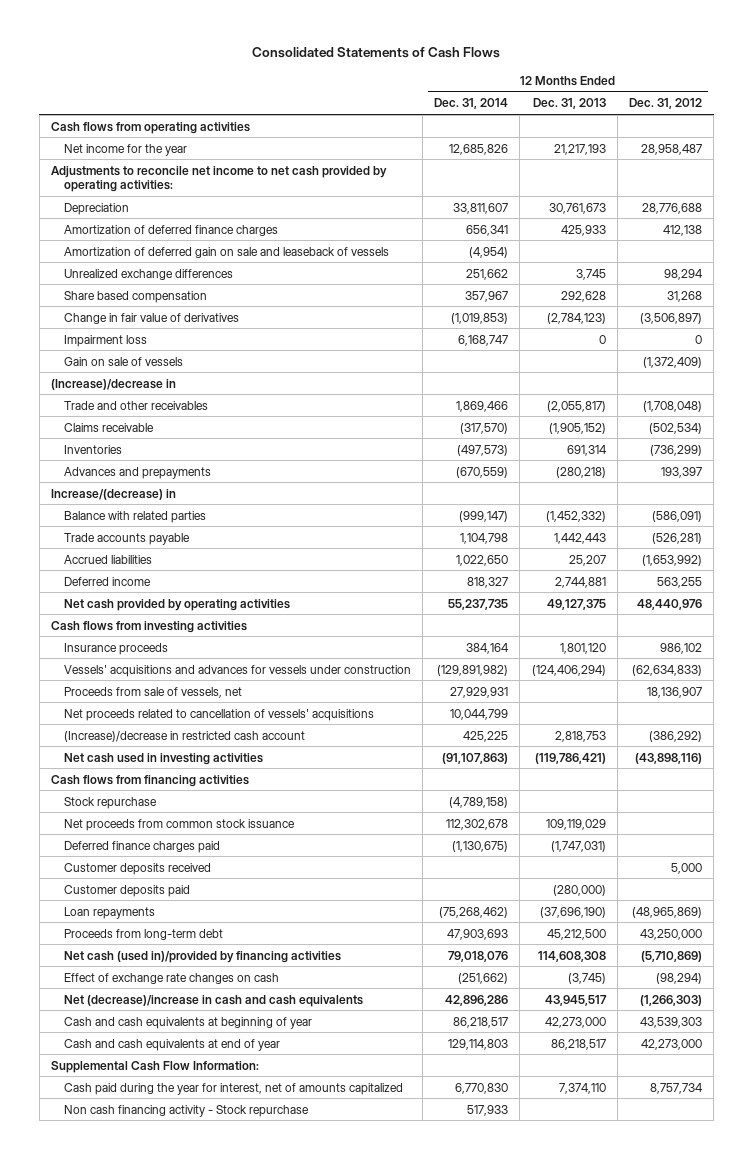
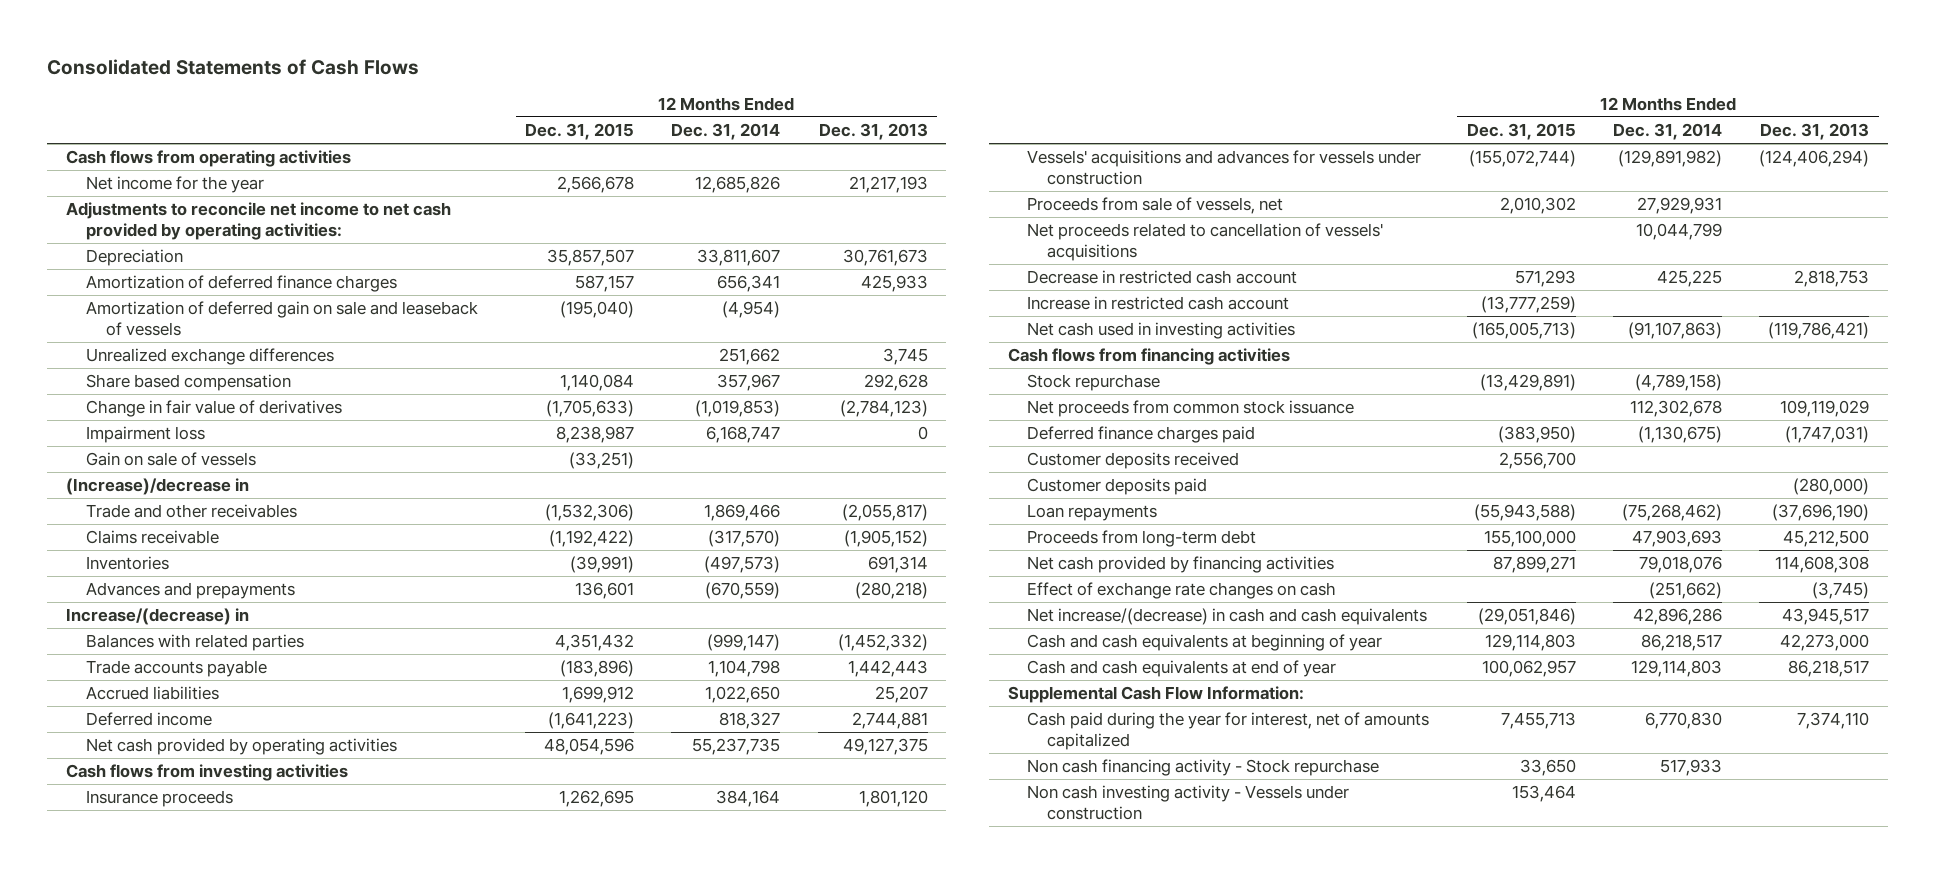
- | 12 Months Ended Dec. 31, 2014 | 12 Months Ended Dec. 31, 2013 | 12 Months Ended Dec. 31, 2012
+ | 12 Months Ended Dec. 31, 2015 | 12 Months Ended Dec. 31, 2014 | 12 Months Ended Dec. 31, 2013
- Balance with related parties | (999,147) | (1,452,332) | (586,091)
+ Balances with related parties | 4,351,432 | (999,147) | (1,452,332)
- (Increase)/decrease in restricted cash account | 425,225 | 2,818,753 | (386,292)
+ Decrease in restricted cash account | 571,293 | 425,225 | 2,818,753
+ Increase in restricted cash account | (13,777,259) | |
- Net cash (used in)/provided by financing activities | 79,018,076 | 114,608,308 | (5,710,869)
+ Net cash provided by financing activities | 87,899,271 | 79,018,076 | 114,608,308
- Net (decrease)/increase in cash and cash equivalents | 42,896,286 | 43,945,517 | (1,266,303)
+ Net increase/(decrease) in cash and cash equivalents | (29,051,846) | 42,896,286 | 43,945,517
+ Non cash investing activity - Vessels under construction | 153,464 | |

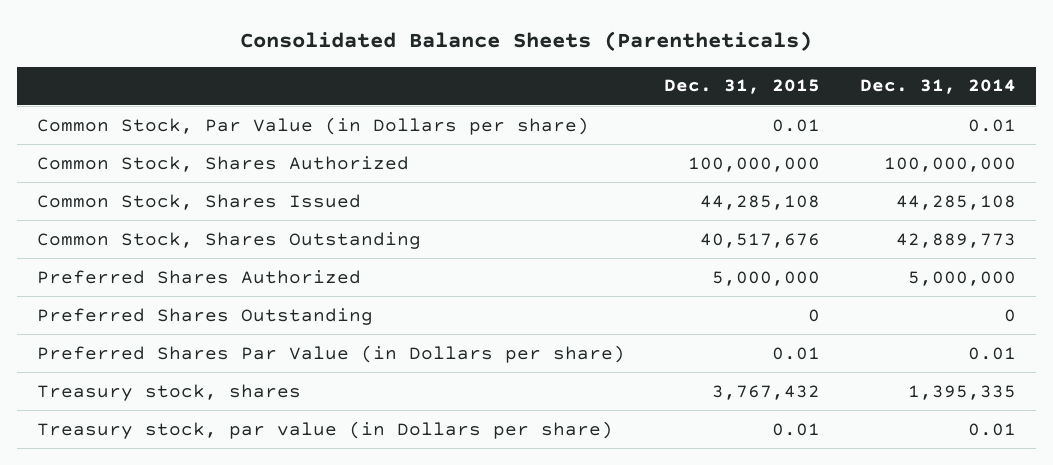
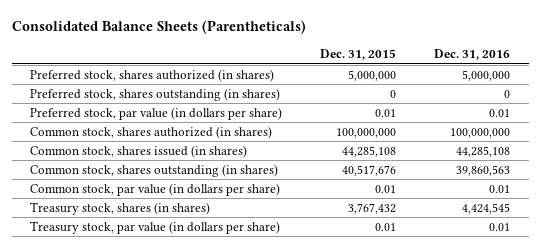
- | Dec. 31, 2015 | Dec. 31, 2014
+ | Dec. 31, 2015 | Dec. 31, 2016
- Common Stock, Par Value (in Dollars per share) | 0.01 | 0.01
- Common Stock, Shares Authorized | 100,000,000 | 100,000,000
- Common Stock, Shares Issued | 44,285,108 | 44,285,108
- Common Stock, Shares Outstanding | 40,517,676 | 42,889,773
- Preferred Shares Authorized | 5,000,000 | 5,000,000
- Preferred Shares Outstanding | 0 | 0
- Preferred Shares Par Value (in Dollars per share) | 0.01 | 0.01
- Treasury stock, shares | 3,767,432 | 1,395,335
- Treasury stock, par value (in Dollars per share) | 0.01 | 0.01
+ Preferred stock, shares authorized (in shares) | 5,000,000 | 5,000,000
+ Preferred stock, shares outstanding (in shares) | 0 | 0
+ Preferred stock, par value (in dollars per share) | 0.01 | 0.01
+ Common stock, shares authorized (in shares) | 100,000,000 | 100,000,000
+ Common stock, shares issued (in shares) | 44,285,108 | 44,285,108
+ Common stock, shares outstanding (in shares) | 40,517,676 | 39,860,563
+ Common stock, par value (in dollars per share) | 0.01 | 0.01
+ Treasury stock, shares (in shares) | 3,767,432 | 4,424,545
+ Treasury stock, par value (in dollars per share) | 0.01 | 0.01

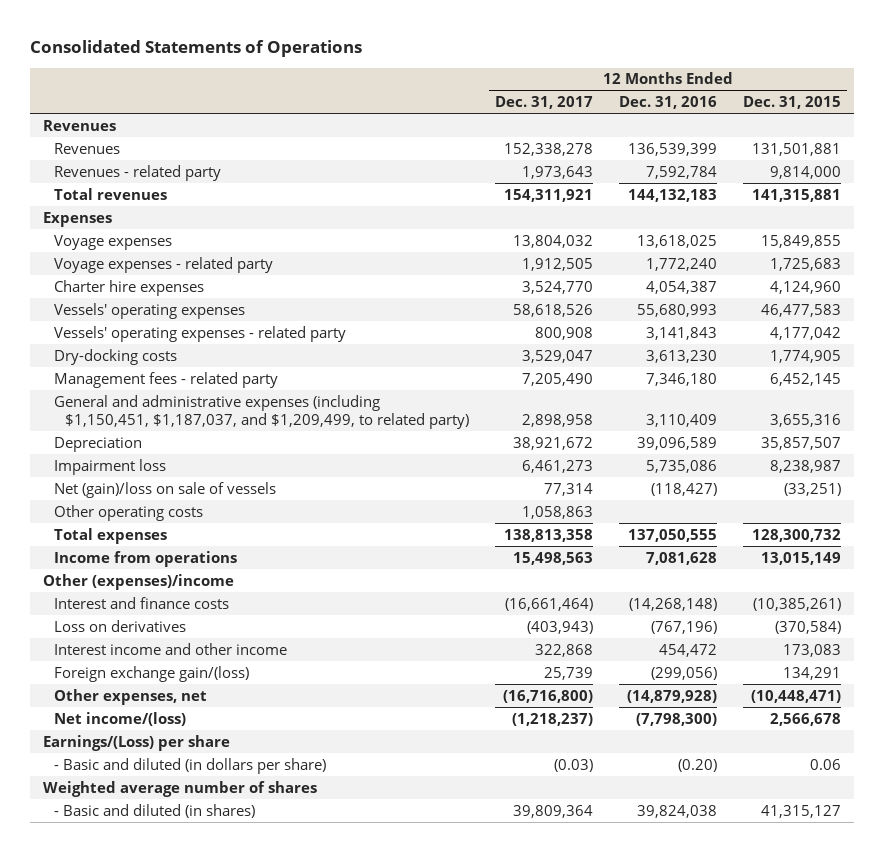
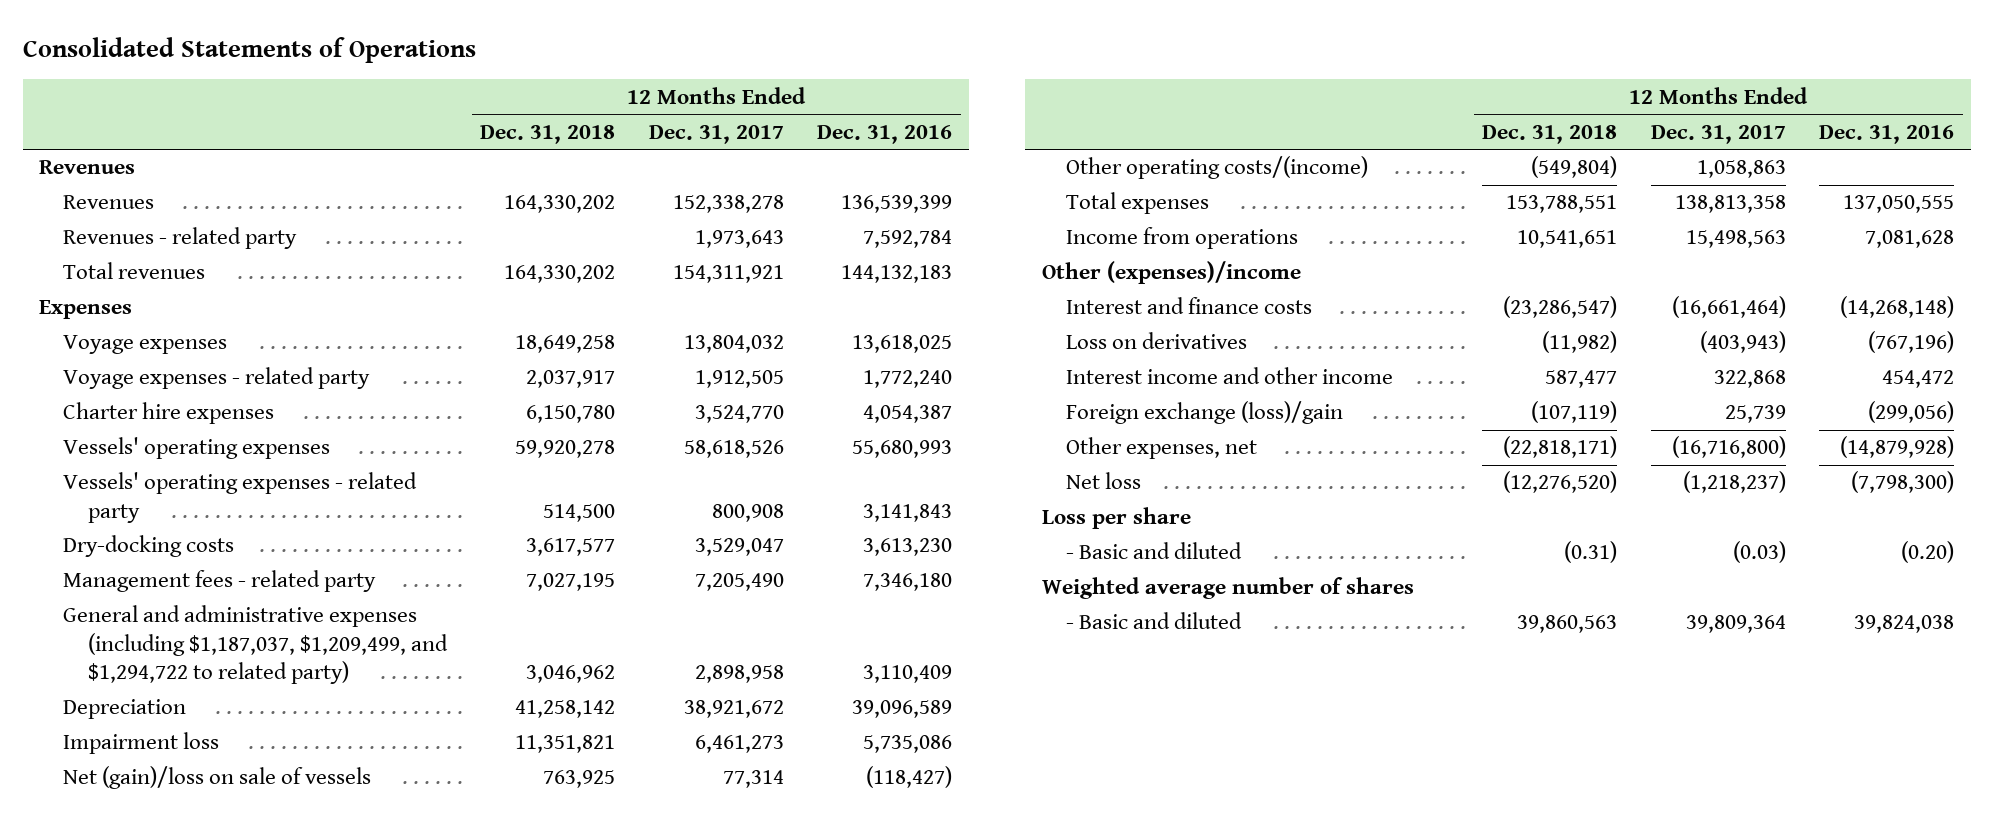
- | 12 Months Ended Dec. 31, 2017 | 12 Months Ended Dec. 31, 2016 | 12 Months Ended Dec. 31, 2015
+ | 12 Months Ended Dec. 31, 2018 | 12 Months Ended Dec. 31, 2017 | 12 Months Ended Dec. 31, 2016
- General and administrative expenses (including $1,150,451, $1,187,037, and $1,209,499, to related party) | 2,898,958 | 3,110,409 | 3,655,316
+ General and administrative expenses (including $1,187,037, $1,209,499, and $1,294,722 to related party) | 3,046,962 | 2,898,958 | 3,110,409
- Other operating costs | 1,058,863 | |
+ Other operating costs/(income) | (549,804) | 1,058,863 |
- Foreign exchange gain/(loss) | 25,739 | (299,056) | 134,291
+ Foreign exchange (loss)/gain | (107,119) | 25,739 | (299,056)
- Net income/(loss) | (1,218,237) | (7,798,300) | 2,566,678
- Earnings/(Loss) per share
- - Basic and diluted (in dollars per share) | (0.03) | (0.20) | 0.06
+ Net loss | (12,276,520) | (1,218,237) | (7,798,300)
+ Loss per share
+ - Basic and diluted | (0.31) | (0.03) | (0.20)
- - Basic and diluted (in shares) | 39,809,364 | 39,824,038 | 41,315,127
+ - Basic and diluted | 39,860,563 | 39,809,364 | 39,824,038

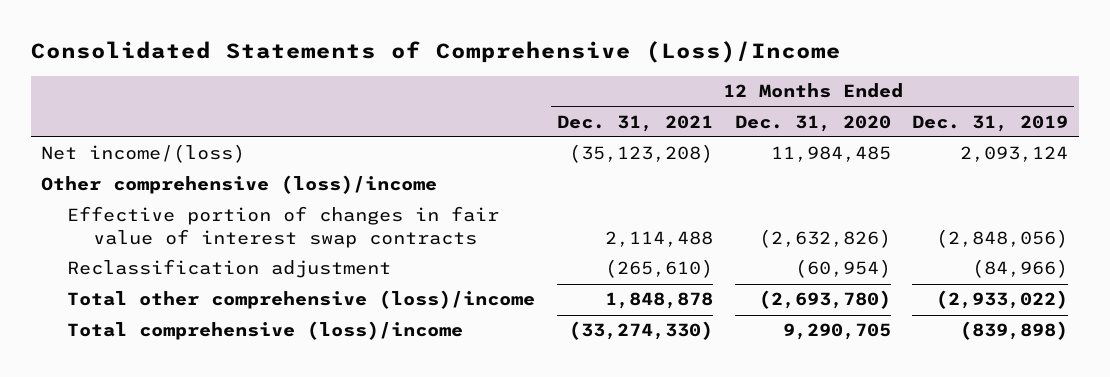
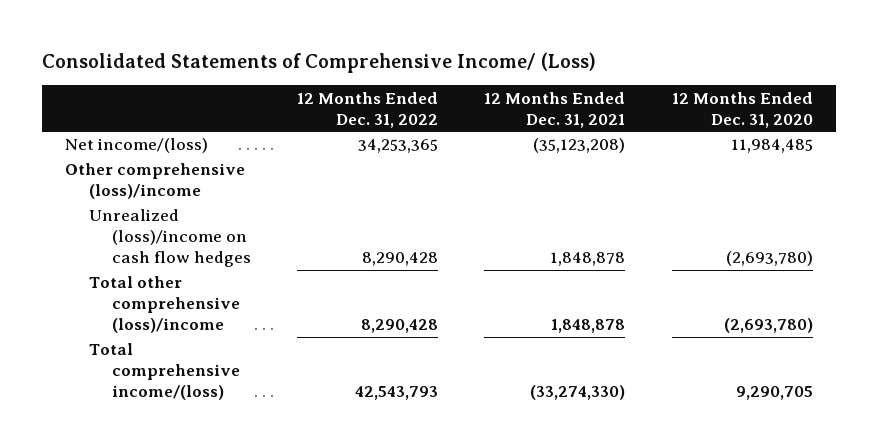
- Consolidated Statements of Comprehensive (Loss)/Income
+ Consolidated Statements of Comprehensive Income/ (Loss)
- | 12 Months Ended Dec. 31, 2021 | 12 Months Ended Dec. 31, 2020 | 12 Months Ended Dec. 31, 2019
+ | 12 Months Ended Dec. 31, 2022 | 12 Months Ended Dec. 31, 2021 | 12 Months Ended Dec. 31, 2020
- Effective portion of changes in fair value of interest swap contracts | 2,114,488 | (2,632,826) | (2,848,056)
- Reclassification adjustment | (265,610) | (60,954) | (84,966)
+ Unrealized (loss)/income on cash flow hedges | 8,290,428 | 1,848,878 | (2,693,780)
- Total comprehensive (loss)/income | (33,274,330) | 9,290,705 | (839,898)
+ Total comprehensive income/(loss) | 42,543,793 | (33,274,330) | 9,290,705

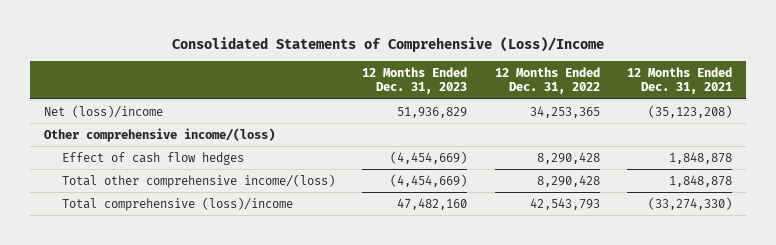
- Consolidated Statements of Comprehensive Income/ (Loss)
+ Consolidated Statements of Comprehensive (Loss)/Income
- | 12 Months Ended Dec. 31, 2022 | 12 Months Ended Dec. 31, 2021 | 12 Months Ended Dec. 31, 2020
+ | 12 Months Ended Dec. 31, 2023 | 12 Months Ended Dec. 31, 2022 | 12 Months Ended Dec. 31, 2021
- Net income/(loss) | 34,253,365 | (35,123,208) | 11,984,485
- Other comprehensive (loss)/income
- Unrealized (loss)/income on cash flow hedges | 8,290,428 | 1,848,878 | (2,693,780)
- Total other comprehensive (loss)/income | 8,290,428 | 1,848,878 | (2,693,780)
- Total comprehensive income/(loss) | 42,543,793 | (33,274,330) | 9,290,705
+ Net (loss)/income | 51,936,829 | 34,253,365 | (35,123,208)
+ Other comprehensive income/(loss)
+ Effect of cash flow hedges | (4,454,669) | 8,290,428 | 1,848,878
+ Total other comprehensive income/(loss) | (4,454,669) | 8,290,428 | 1,848,878
+ Total comprehensive (loss)/income | 47,482,160 | 42,543,793 | (33,274,330)

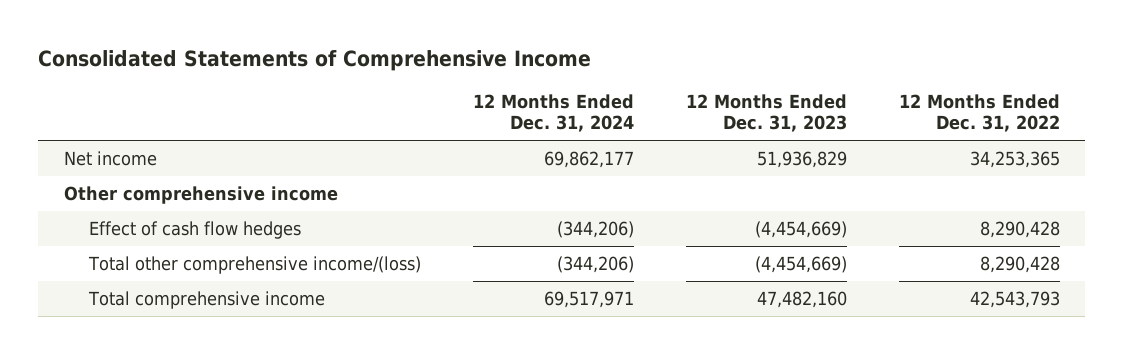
- Consolidated Statements of Comprehensive (Loss)/Income
+ Consolidated Statements of Comprehensive Income
- | 12 Months Ended Dec. 31, 2023 | 12 Months Ended Dec. 31, 2022 | 12 Months Ended Dec. 31, 2021
+ | 12 Months Ended Dec. 31, 2024 | 12 Months Ended Dec. 31, 2023 | 12 Months Ended Dec. 31, 2022
- Net (loss)/income | 51,936,829 | 34,253,365 | (35,123,208)
- Other comprehensive income/(loss)
+ Net income | 69,862,177 | 51,936,829 | 34,253,365
+ Other comprehensive income
- Total comprehensive (loss)/income | 47,482,160 | 42,543,793 | (33,274,330)
+ Total comprehensive income | 69,517,971 | 47,482,160 | 42,543,793

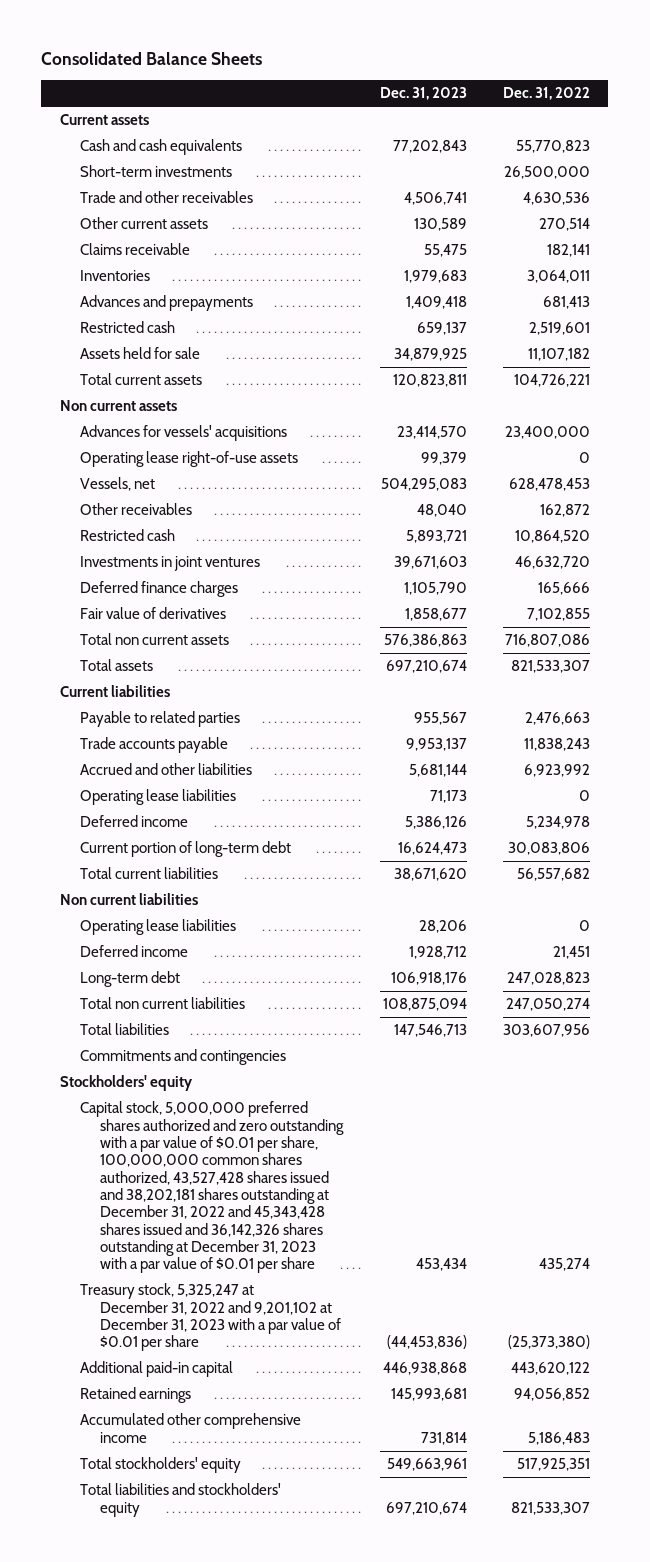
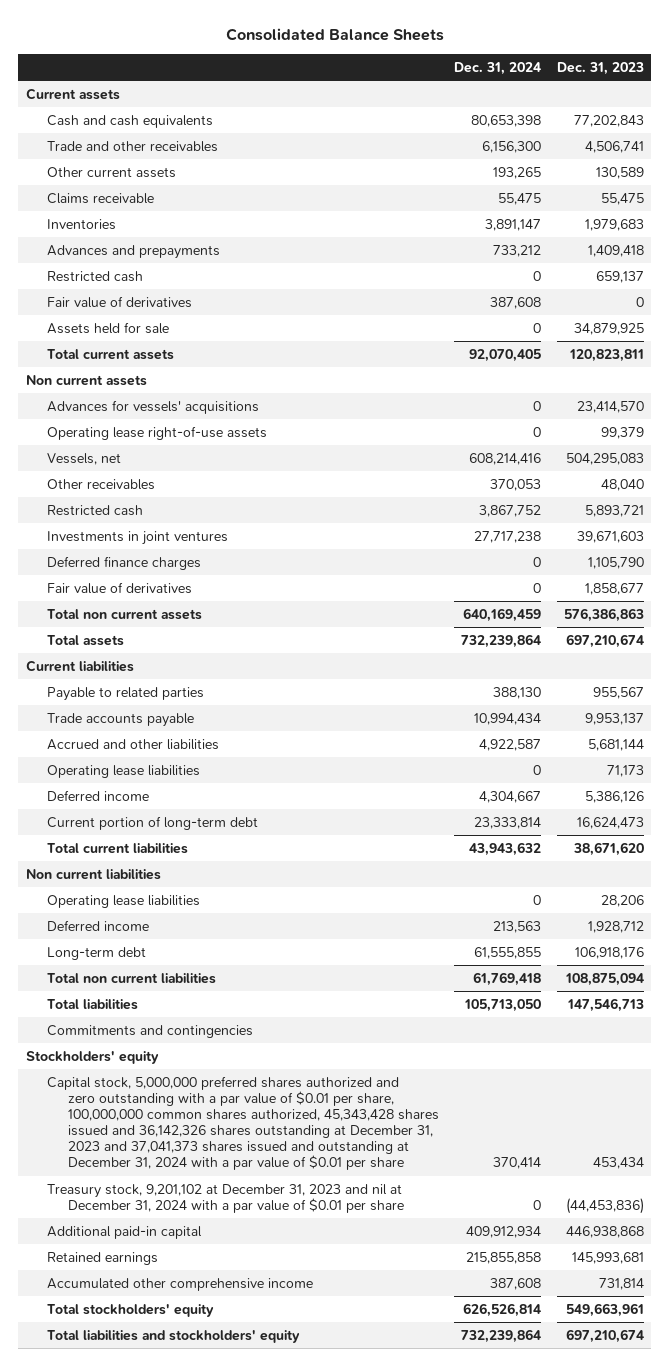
- | Dec. 31, 2023 | Dec. 31, 2022
+ | Dec. 31, 2024 | Dec. 31, 2023
- Short-term investments | | 26,500,000
+ Fair value of derivatives | 387,608 | 0
- Capital stock, 5,000,000 preferred shares authorized and zero outstanding with a par value of $0.01 per share, 100,000,000 common shares authorized, 43,527,428 shares issued and 38,202,181 shares outstanding at December 31, 2022 and 45,343,428 shares issued and 36,142,326 shares outstanding at December 31, 2023 with a par value of $0.01 per share | 453,434 | 435,274
- Treasury stock, 5,325,247 at December 31, 2022 and 9,201,102 at December 31, 2023 with a par value of $0.01 per share | (44,453,836) | (25,373,380)
+ Capital stock, 5,000,000 preferred shares authorized and zero outstanding with a par value of $0.01 per share, 100,000,000 common shares authorized, 45,343,428 shares issued and 36,142,326 shares outstanding at December 31, 2023 and 37,041,373 shares issued and outstanding at December 31, 2024 with a par value of $0.01 per share | 370,414 | 453,434
+ Treasury stock, 9,201,102 at December 31, 2023 and nil at December 31, 2024 with a par value of $0.01 per share | 0 | (44,453,836)

